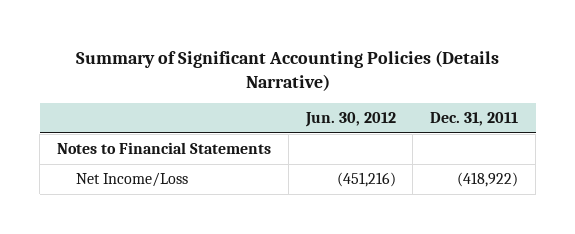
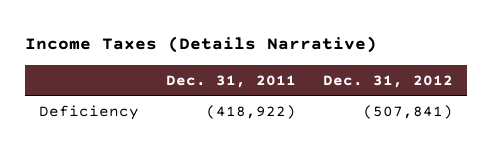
- Summary of Significant Accounting Policies (Details Narrative)
+ Income Taxes (Details Narrative)
- | Jun. 30, 2012 | Dec. 31, 2011
+ | Dec. 31, 2011 | Dec. 31, 2012
- Notes to Financial Statements
- Net Income/Loss | (451,216) | (418,922)
+ Deficiency | (418,922) | (507,841)

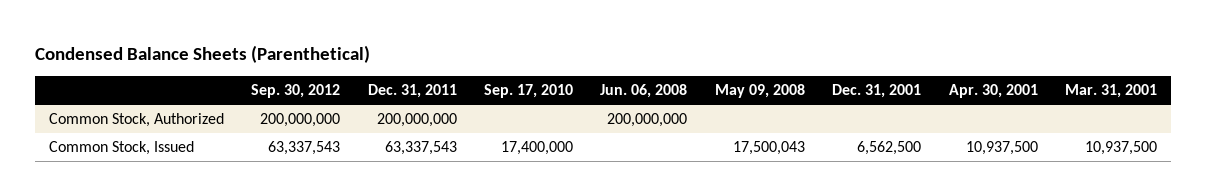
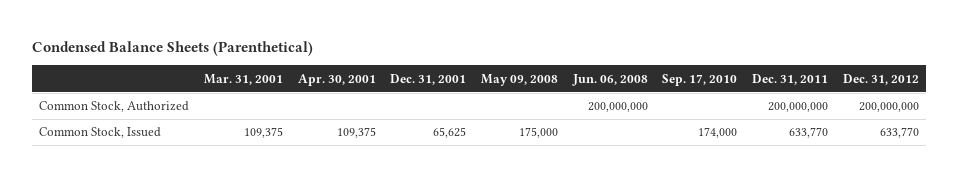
- | Sep. 30, 2012 | Dec. 31, 2011 | Sep. 17, 2010 | Jun. 06, 2008 | May 09, 2008 | Dec. 31, 2001 | Apr. 30, 2001 | Mar. 31, 2001
+ | Mar. 31, 2001 | Apr. 30, 2001 | Dec. 31, 2001 | May 09, 2008 | Jun. 06, 2008 | Sep. 17, 2010 | Dec. 31, 2011 | Dec. 31, 2012
- Common Stock, Issued | 63,337,543 | 63,337,543 | 17,400,000 | | 17,500,043 | 6,562,500 | 10,937,500 | 10,937,500
+ Common Stock, Issued | 109,375 | 109,375 | 65,625 | 175,000 | | 174,000 | 633,770 | 633,770

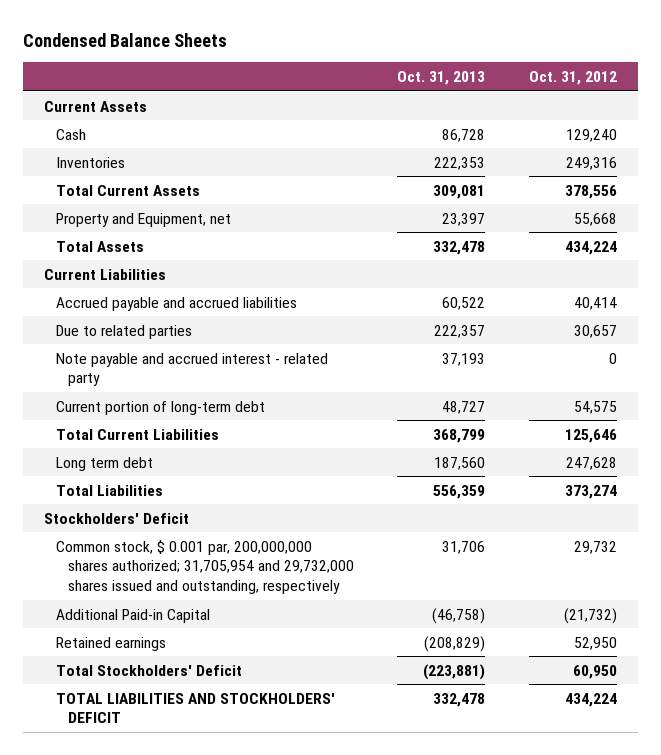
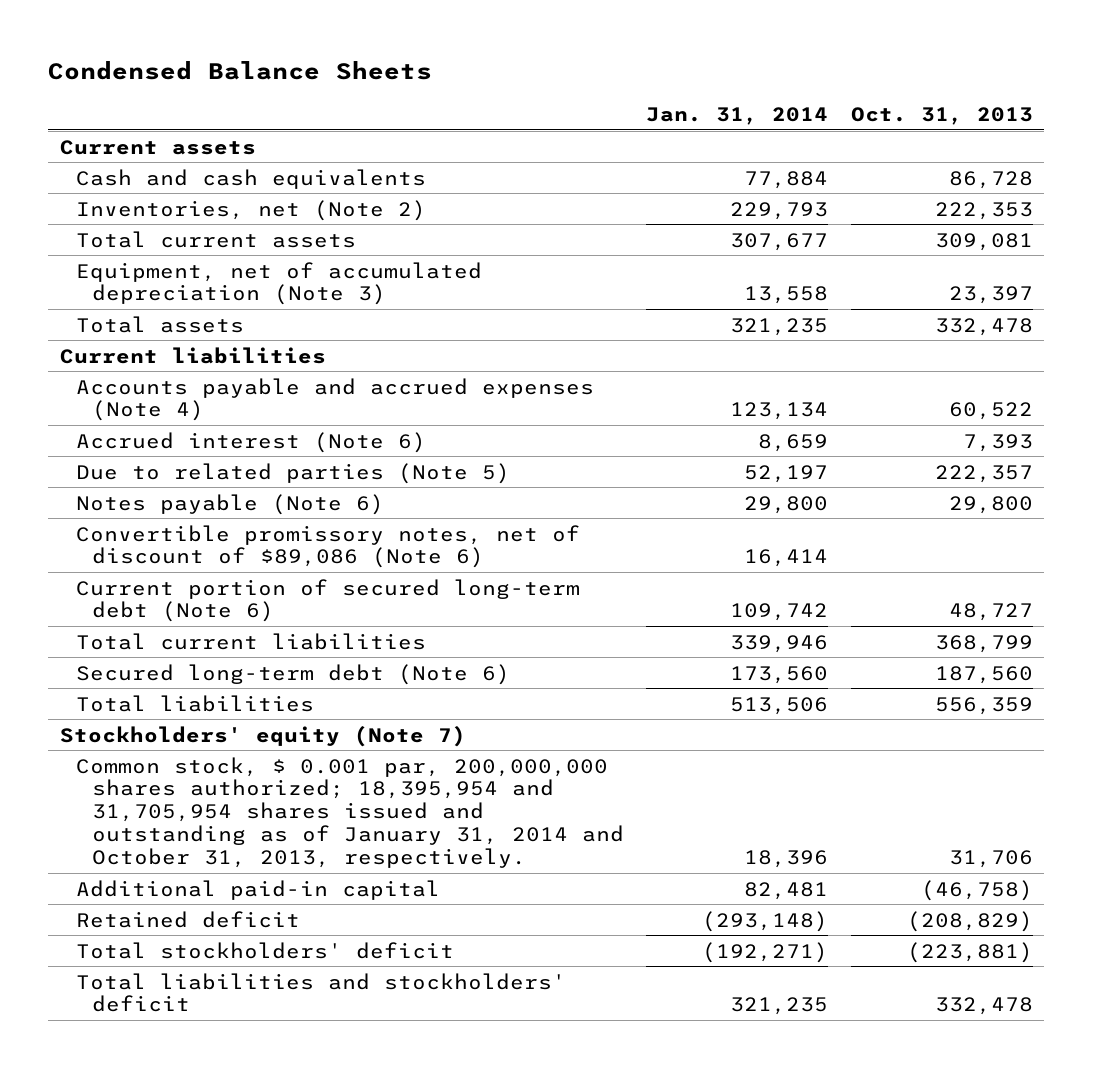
- | Oct. 31, 2013 | Oct. 31, 2012
+ | Jan. 31, 2014 | Oct. 31, 2013
- Current Assets
- Cash | 86,728 | 129,240
- Inventories | 222,353 | 249,316
- Total Current Assets | 309,081 | 378,556
- Property and Equipment, net | 23,397 | 55,668
- Total Assets | 332,478 | 434,224
- Current Liabilities
- Accrued payable and accrued liabilities | 60,522 | 40,414
- Due to related parties | 222,357 | 30,657
- Note payable and accrued interest - related party | 37,193 | 0
- Current portion of long-term debt | 48,727 | 54,575
- Total Current Liabilities | 368,799 | 125,646
- Long term debt | 187,560 | 247,628
- Total Liabilities | 556,359 | 373,274
- Stockholders' Deficit
- Common stock, $ 0.001 par, 200,000,000 shares authorized; 31,705,954 and 29,732,000 shares issued and outstanding, respectively | 31,706 | 29,732
- Additional Paid-in Capital | (46,758) | (21,732)
- Retained earnings | (208,829) | 52,950
- Total Stockholders' Deficit | (223,881) | 60,950
- TOTAL LIABILITIES AND STOCKHOLDERS' DEFICIT | 332,478 | 434,224
+ Current assets
+ Cash and cash equivalents | 77,884 | 86,728
+ Inventories, net (Note 2) | 229,793 | 222,353
+ Total current assets | 307,677 | 309,081
+ Equipment, net of accumulated depreciation (Note 3) | 13,558 | 23,397
+ Total assets | 321,235 | 332,478
+ Current liabilities
+ Accounts payable and accrued expenses (Note 4) | 123,134 | 60,522
+ Accrued interest (Note 6) | 8,659 | 7,393
+ Due to related parties (Note 5) | 52,197 | 222,357
+ Notes payable (Note 6) | 29,800 | 29,800
+ Convertible promissory notes, net of discount of $89,086 (Note 6) | 16,414 |
+ Current portion of secured long-term debt (Note 6) | 109,742 | 48,727
+ Total current liabilities | 339,946 | 368,799
+ Secured long-term debt (Note 6) | 173,560 | 187,560
+ Total liabilities | 513,506 | 556,359
+ Stockholders' equity (Note 7)
+ Common stock, $ 0.001 par, 200,000,000 shares authorized; 18,395,954 and 31,705,954 shares issued and outstanding as of January 31, 2014 and October 31, 2013, respectively. | 18,396 | 31,706
+ Additional paid-in capital | 82,481 | (46,758)
+ Retained deficit | (293,148) | (208,829)
+ Total stockholders' deficit | (192,271) | (223,881)
+ Total liabilities and stockholders' deficit | 321,235 | 332,478

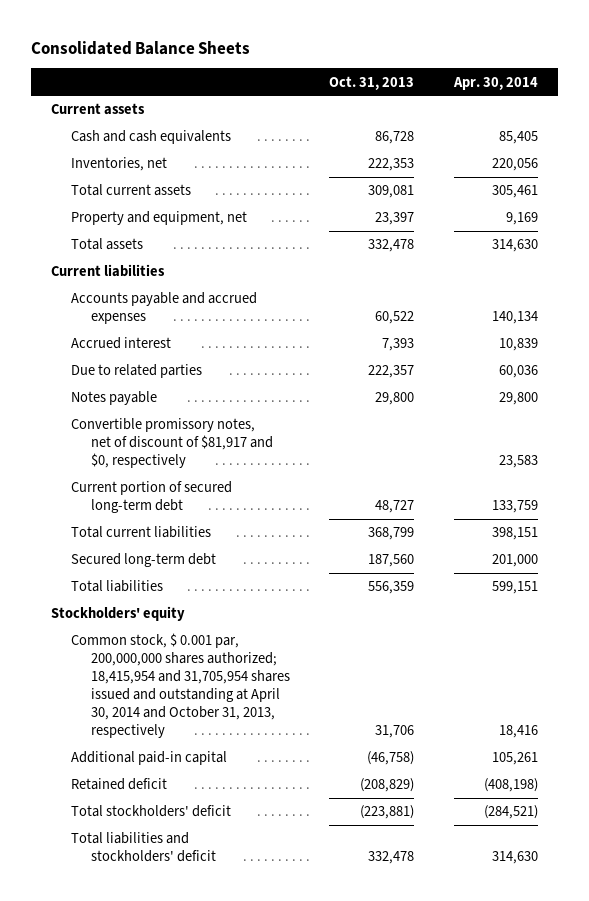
- Condensed Balance Sheets
+ Consolidated Balance Sheets
- | Jan. 31, 2014 | Oct. 31, 2013
+ | Oct. 31, 2013 | Apr. 30, 2014
- Inventories, net (Note 2) | 229,793 | 222,353
+ Inventories, net | 222,353 | 220,056
- Equipment, net of accumulated depreciation (Note 3) | 13,558 | 23,397
+ Property and equipment, net | 23,397 | 9,169
- Accounts payable and accrued expenses (Note 4) | 123,134 | 60,522
- Accrued interest (Note 6) | 8,659 | 7,393
- Due to related parties (Note 5) | 52,197 | 222,357
- Notes payable (Note 6) | 29,800 | 29,800
- Convertible promissory notes, net of discount of $89,086 (Note 6) | 16,414 |
- Current portion of secured long-term debt (Note 6) | 109,742 | 48,727
+ Accounts payable and accrued expenses | 60,522 | 140,134
+ Accrued interest | 7,393 | 10,839
+ Due to related parties | 222,357 | 60,036
+ Notes payable | 29,800 | 29,800
+ Convertible promissory notes, net of discount of $81,917 and $0, respectively | | 23,583
+ Current portion of secured long-term debt | 48,727 | 133,759
- Secured long-term debt (Note 6) | 173,560 | 187,560
+ Secured long-term debt | 187,560 | 201,000
- Stockholders' equity (Note 7)
- Common stock, $ 0.001 par, 200,000,000 shares authorized; 18,395,954 and 31,705,954 shares issued and outstanding as of January 31, 2014 and October 31, 2013, respectively. | 18,396 | 31,706
+ Stockholders' equity
+ Common stock, $ 0.001 par, 200,000,000 shares authorized; 18,415,954 and 31,705,954 shares issued and outstanding at April 30, 2014 and October 31, 2013, respectively | 31,706 | 18,416

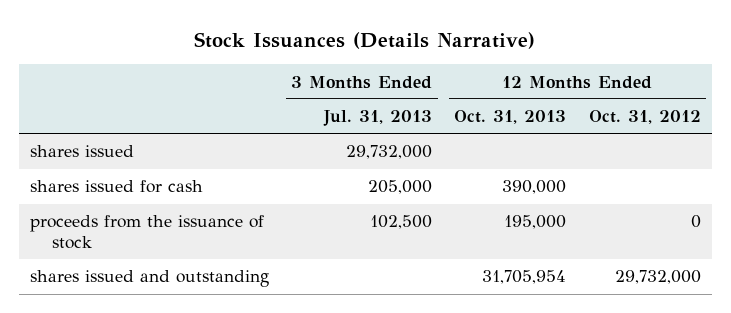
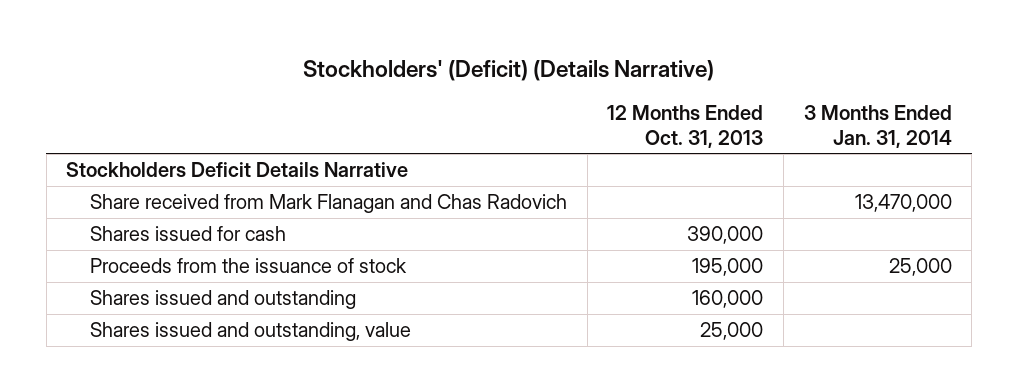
- Stock Issuances (Details Narrative)
+ Stockholders' (Deficit) (Details Narrative)
- | 3 Months Ended Jul. 31, 2013 | 12 Months Ended Oct. 31, 2013 | 12 Months Ended Oct. 31, 2012
+ | 12 Months Ended Oct. 31, 2013 | 3 Months Ended Jan. 31, 2014
- shares issued | 29,732,000 | |
- shares issued for cash | 205,000 | 390,000 |
- proceeds from the issuance of stock | 102,500 | 195,000 | 0
- shares issued and outstanding | | 31,705,954 | 29,732,000
+ Stockholders Deficit Details Narrative
+ Share received from Mark Flanagan and Chas Radovich | | 13,470,000
+ Shares issued for cash | 390,000 |
+ Proceeds from the issuance of stock | 195,000 | 25,000
+ Shares issued and outstanding | 160,000 |
+ Shares issued and outstanding, value | 25,000 |

